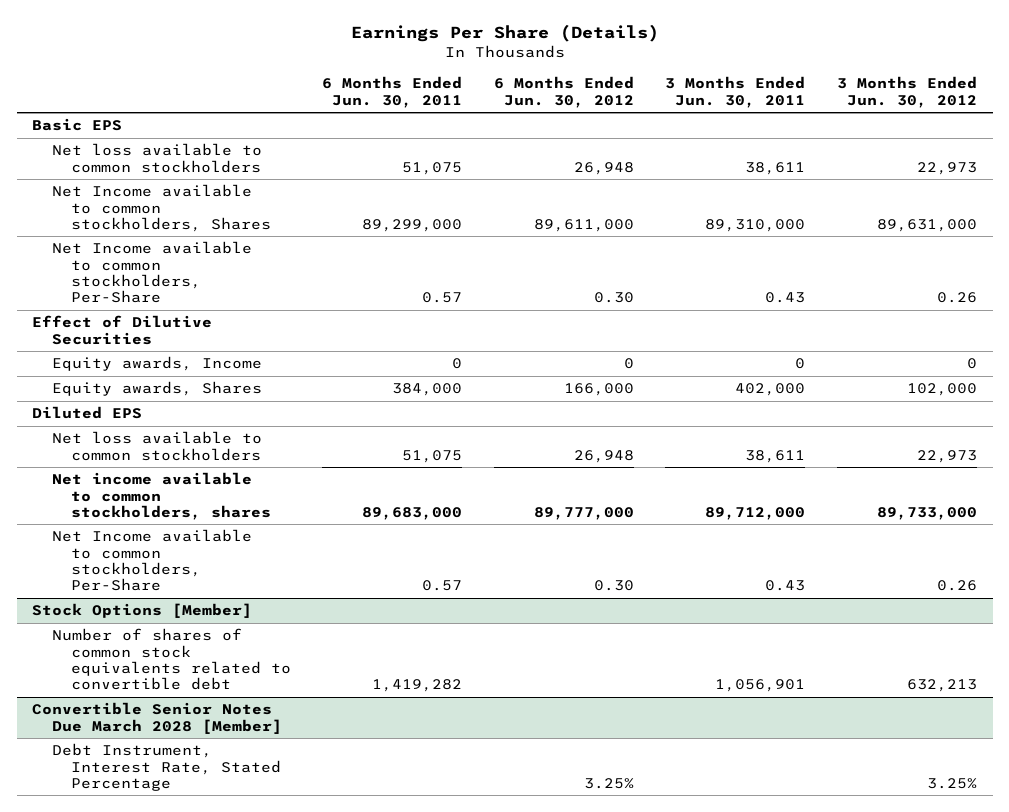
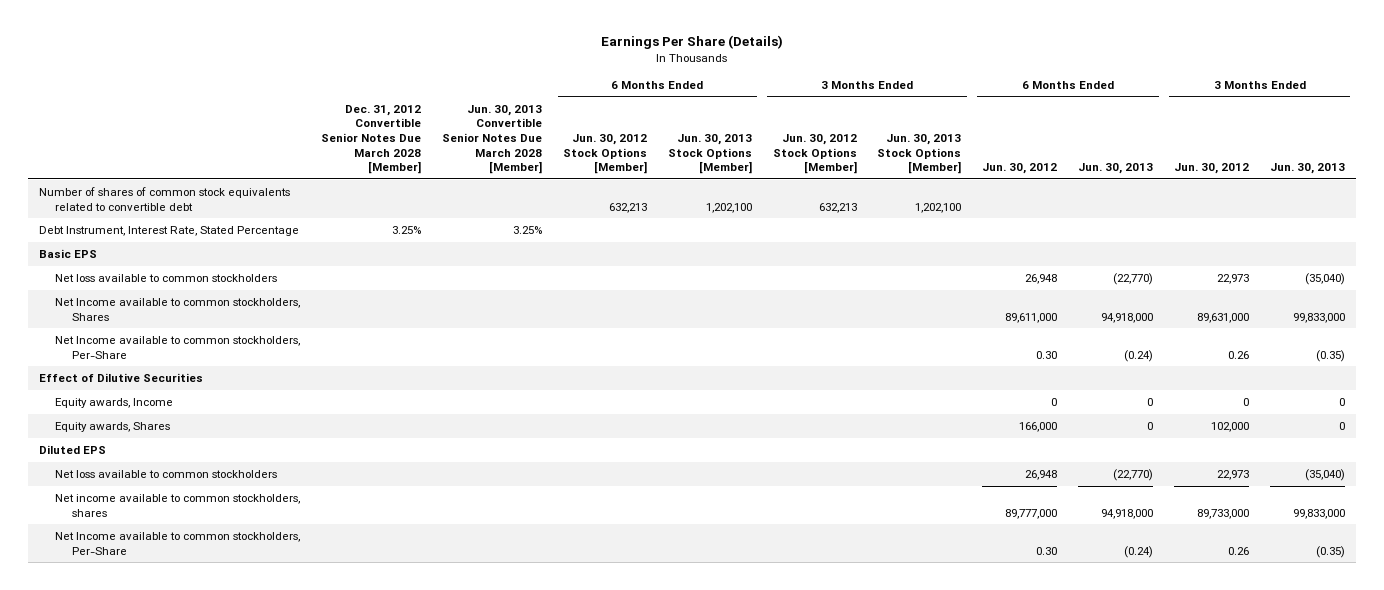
- | 6 Months Ended Jun. 30, 2011 | 6 Months Ended Jun. 30, 2012 | 3 Months Ended Jun. 30, 2011 | 3 Months Ended Jun. 30, 2012
+ | Dec. 31, 2012 Convertible Senior Notes Due March 2028 [Member] | Jun. 30, 2013 Convertible Senior Notes Due March 2028 [Member] | 6 Months Ended Jun. 30, 2012 Stock Options [Member] | 6 Months Ended Jun. 30, 2013 Stock Options [Member] | 3 Months Ended Jun. 30, 2012 Stock Options [Member] | 3 Months Ended Jun. 30, 2013 Stock Options [Member] | 6 Months Ended Jun. 30, 2012 | 6 Months Ended Jun. 30, 2013 | 3 Months Ended Jun. 30, 2012 | 3 Months Ended Jun. 30, 2013
+ Number of shares of common stock equivalents related to convertible debt | | | 632,213 | 1,202,100 | 632,213 | 1,202,100 | | | |
+ Debt Instrument, Interest Rate, Stated Percentage | 3.25% | 3.25% | | | | | | | |
- Stock Options [Member]
- Number of shares of common stock equivalents related to convertible debt | 1,419,282 | | 1,056,901 | 632,213
- Convertible Senior Notes Due March 2028 [Member]
- Debt Instrument, Interest Rate, Stated Percentage | | 3.25% | | 3.25%

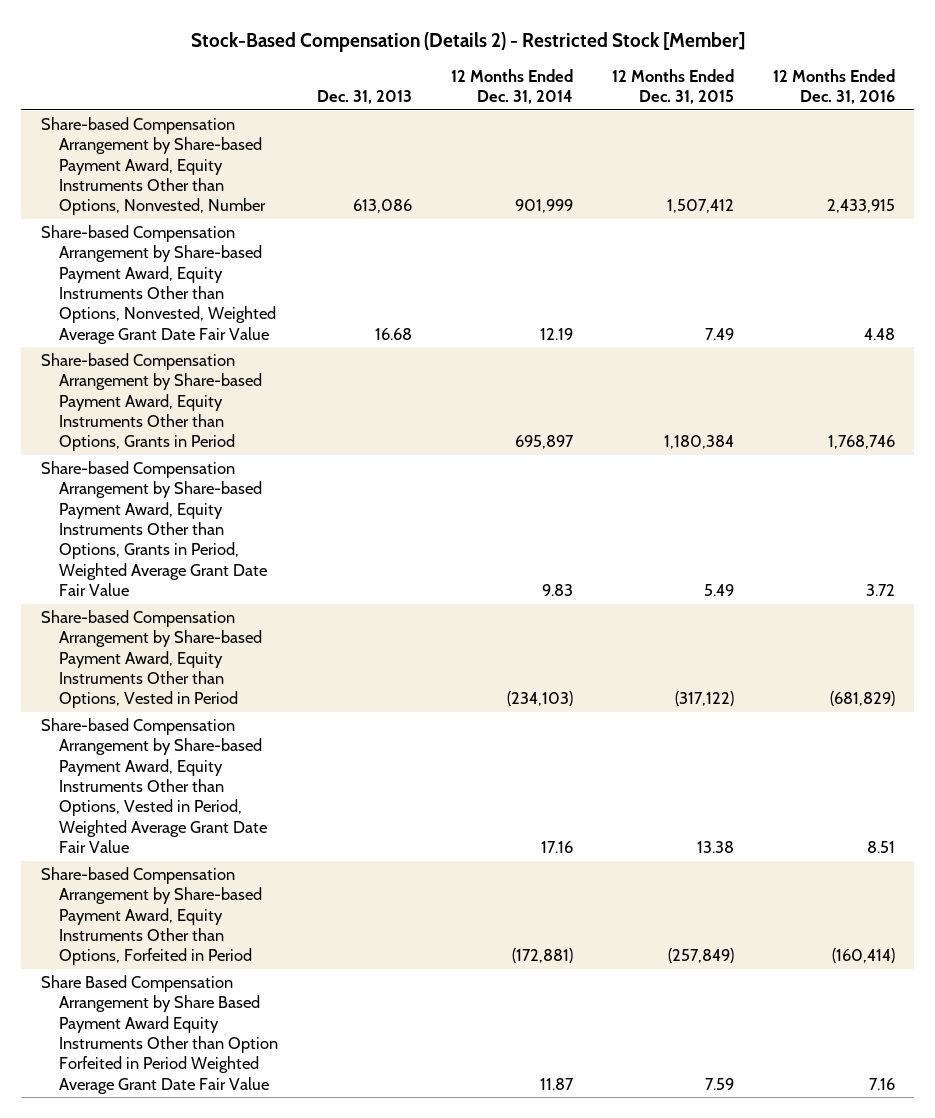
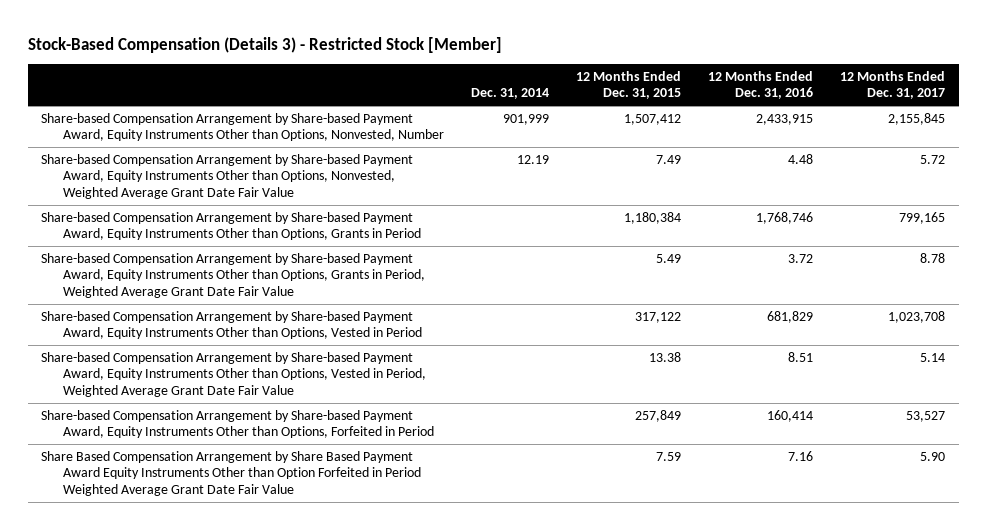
- Stock-Based Compensation (Details 2) - Restricted Stock [Member]
+ Stock-Based Compensation (Details 3) - Restricted Stock [Member]
- | Dec. 31, 2013 | 12 Months Ended Dec. 31, 2014 | 12 Months Ended Dec. 31, 2015 | 12 Months Ended Dec. 31, 2016
+ | Dec. 31, 2014 | 12 Months Ended Dec. 31, 2015 | 12 Months Ended Dec. 31, 2016 | 12 Months Ended Dec. 31, 2017
- Share-based Compensation Arrangement by Share-based Payment Award, Equity Instruments Other than Options, Vested in Period | | (234,103) | (317,122) | (681,829)
+ Share-based Compensation Arrangement by Share-based Payment Award, Equity Instruments Other than Options, Vested in Period | | 317,122 | 681,829 | 1,023,708
- Share-based Compensation Arrangement by Share-based Payment Award, Equity Instruments Other than Options, Forfeited in Period | | (172,881) | (257,849) | (160,414)
+ Share-based Compensation Arrangement by Share-based Payment Award, Equity Instruments Other than Options, Forfeited in Period | | 257,849 | 160,414 | 53,527

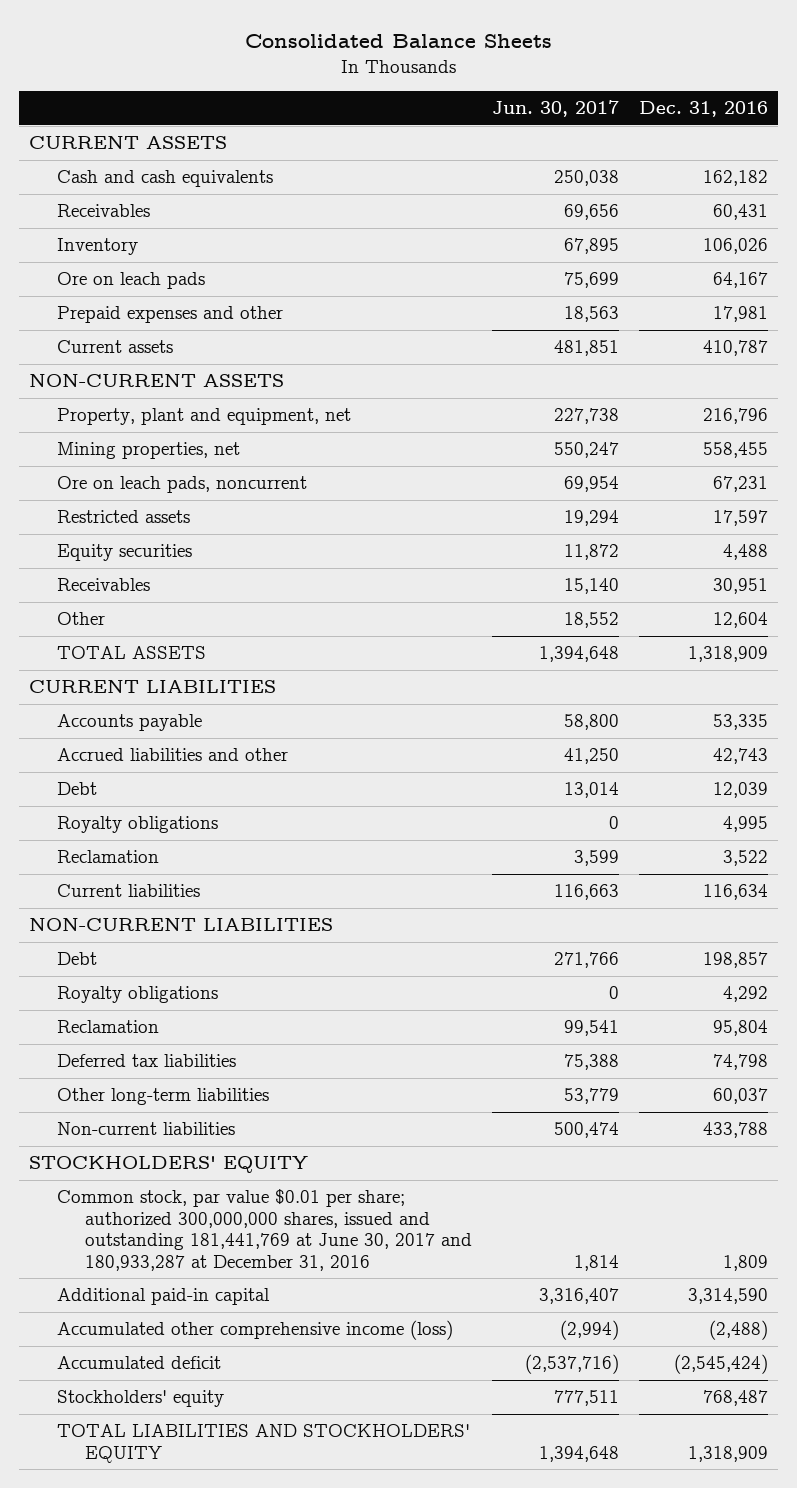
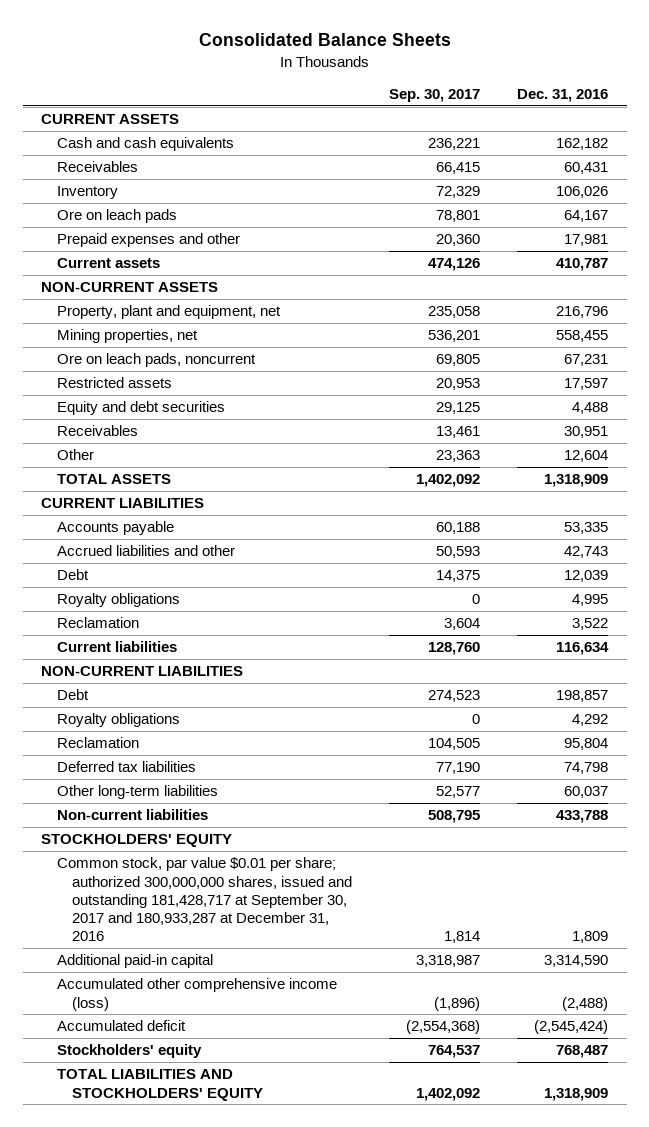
- | Jun. 30, 2017 | Dec. 31, 2016
+ | Sep. 30, 2017 | Dec. 31, 2016
- Equity securities | 11,872 | 4,488
+ Equity and debt securities | 29,125 | 4,488
- Common stock, par value $0.01 per share; authorized 300,000,000 shares, issued and outstanding 181,441,769 at June 30, 2017 and 180,933,287 at December 31, 2016 | 1,814 | 1,809
+ Common stock, par value $0.01 per share; authorized 300,000,000 shares, issued and outstanding 181,428,717 at September 30, 2017 and 180,933,287 at December 31, 2016 | 1,814 | 1,809

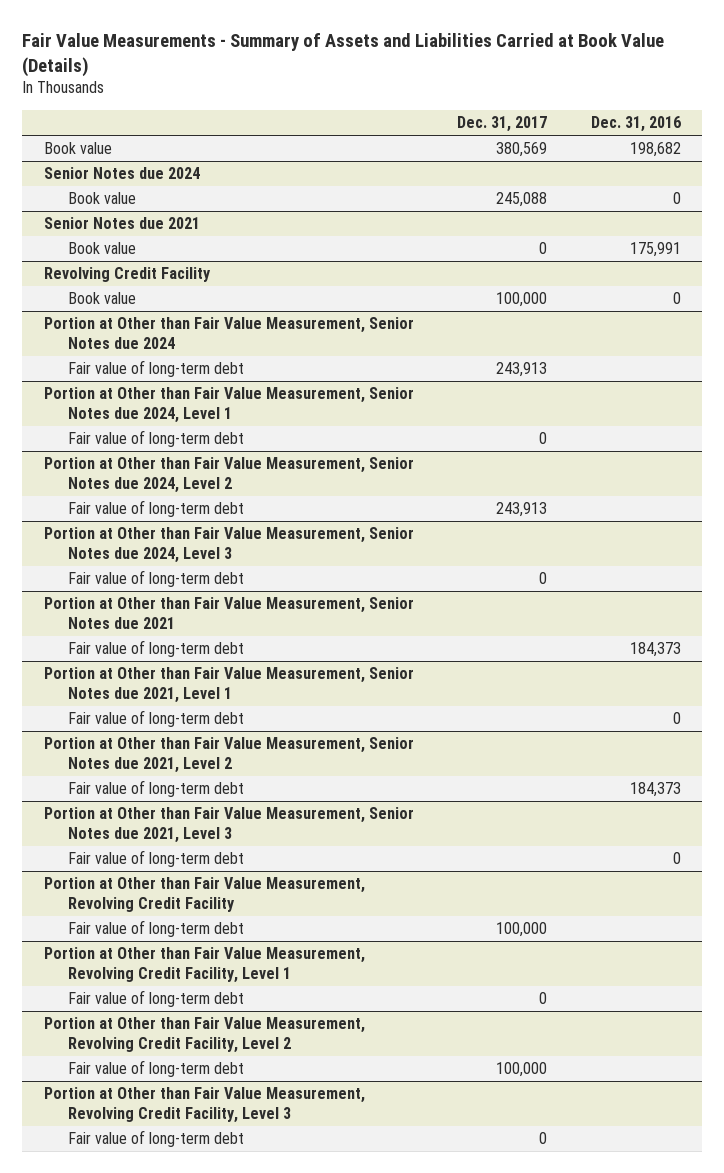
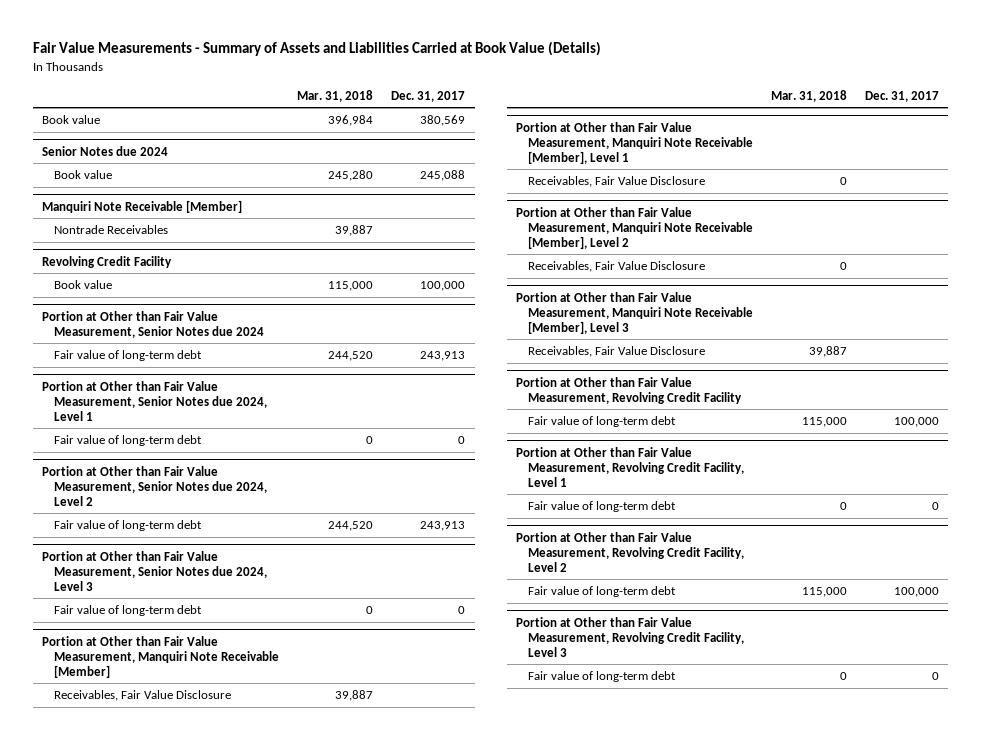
- | Dec. 31, 2017 | Dec. 31, 2016
+ | Mar. 31, 2018 | Dec. 31, 2017
- Senior Notes due 2021
- Book value | 0 | 175,991
+ Manquiri Note Receivable [Member]
+ Nontrade Receivables | 39,887 |
- Portion at Other than Fair Value Measurement, Senior Notes due 2021
- Fair value of long-term debt | | 184,373
- Portion at Other than Fair Value Measurement, Senior Notes due 2021, Level 1
- Fair value of long-term debt | | 0
- Portion at Other than Fair Value Measurement, Senior Notes due 2021, Level 2
- Fair value of long-term debt | | 184,373
- Portion at Other than Fair Value Measurement, Senior Notes due 2021, Level 3
- Fair value of long-term debt | | 0
+ Portion at Other than Fair Value Measurement, Manquiri Note Receivable [Member]
+ Receivables, Fair Value Disclosure | 39,887 |
+ Portion at Other than Fair Value Measurement, Manquiri Note Receivable [Member], Level 1
+ Receivables, Fair Value Disclosure | 0 |
+ Portion at Other than Fair Value Measurement, Manquiri Note Receivable [Member], Level 2
+ Receivables, Fair Value Disclosure | 0 |
+ Portion at Other than Fair Value Measurement, Manquiri Note Receivable [Member], Level 3
+ Receivables, Fair Value Disclosure | 39,887 |

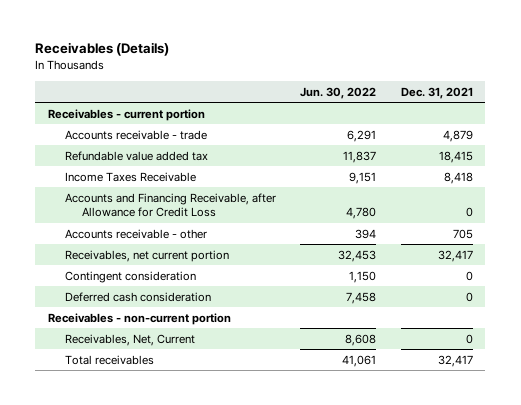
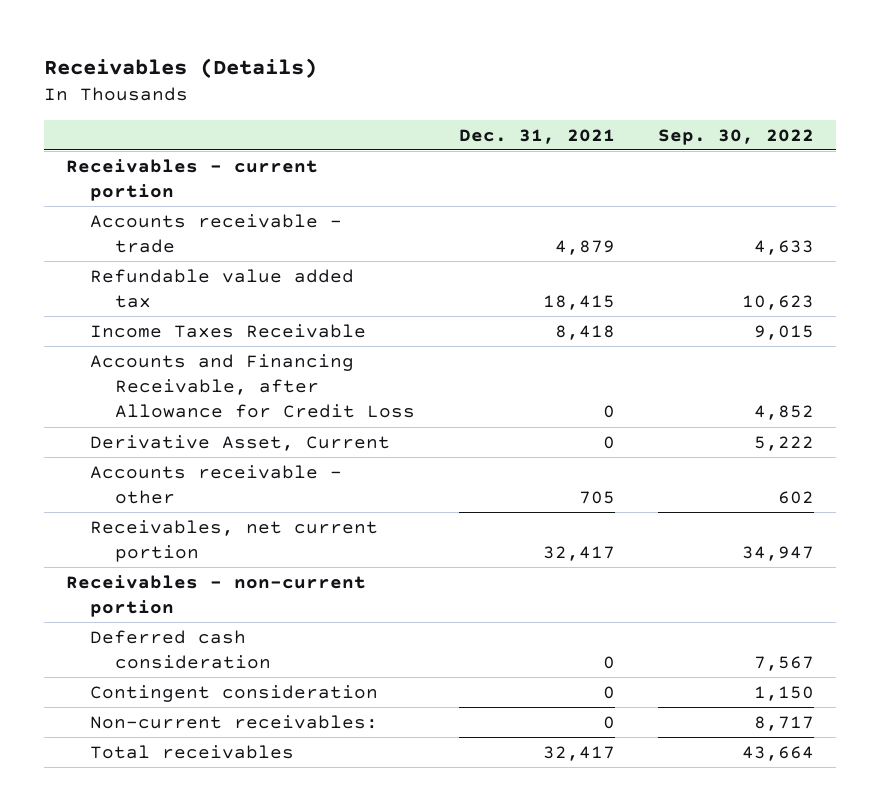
- | Jun. 30, 2022 | Dec. 31, 2021
+ | Dec. 31, 2021 | Sep. 30, 2022
+ Derivative Asset, Current | 0 | 5,222
- Receivables, Net, Current | 8,608 | 0
moved down: Deferred cash consideration | 0 | 7,567
moved down: Contingent consideration | 0 | 1,150
+ Non-current receivables: | 0 | 8,717

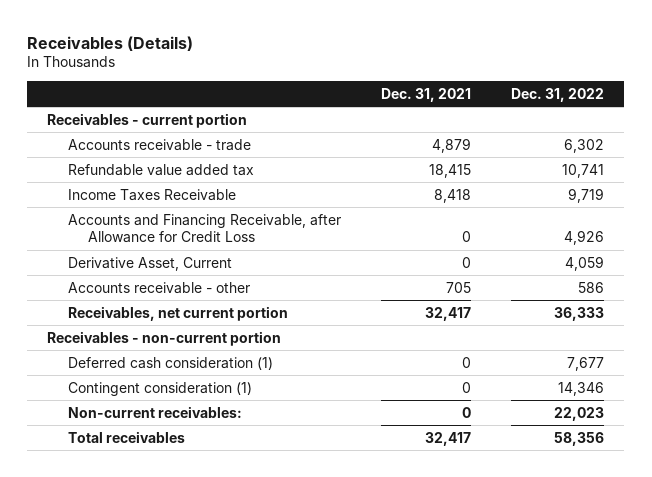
- | Dec. 31, 2021 | Sep. 30, 2022
+ | Dec. 31, 2021 | Dec. 31, 2022
- Deferred cash consideration | 0 | 7,567
- Contingent consideration | 0 | 1,150
+ Deferred cash consideration (1) | 0 | 7,677
+ Contingent consideration (1) | 0 | 14,346

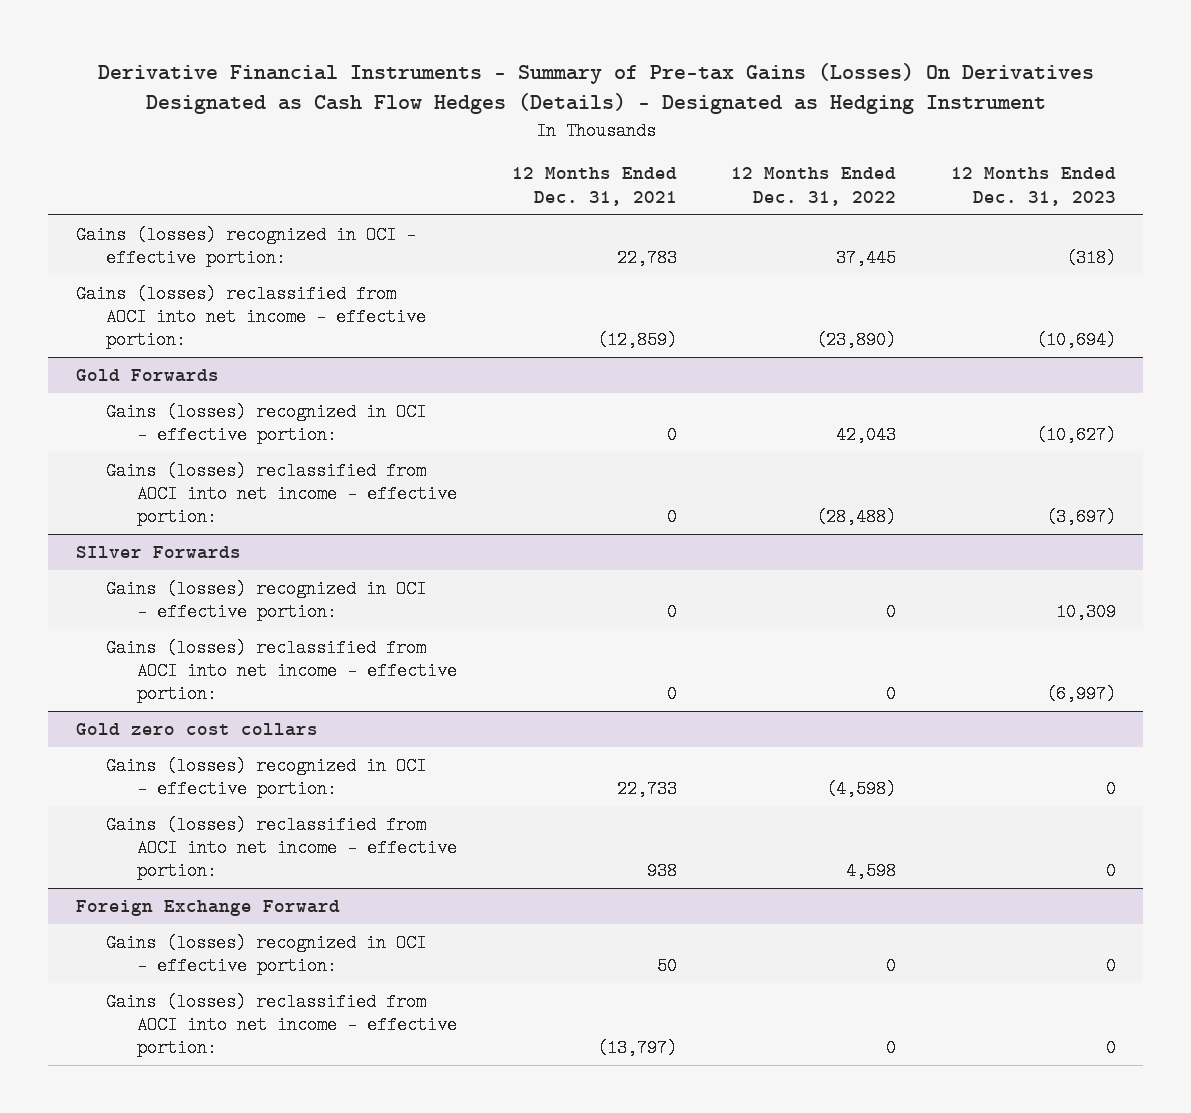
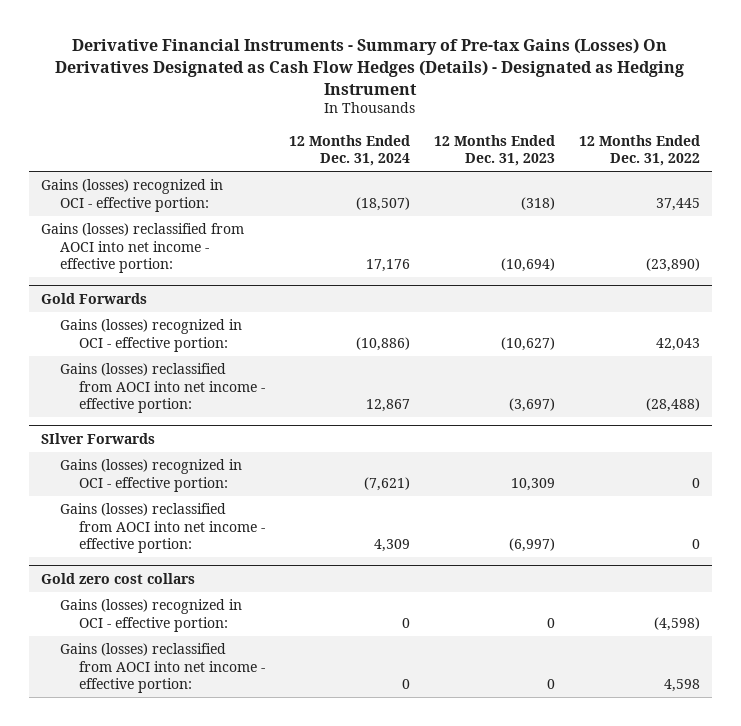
- | 12 Months Ended Dec. 31, 2021 | 12 Months Ended Dec. 31, 2022 | 12 Months Ended Dec. 31, 2023
+ | 12 Months Ended Dec. 31, 2024 | 12 Months Ended Dec. 31, 2023 | 12 Months Ended Dec. 31, 2022
- Foreign Exchange Forward
- Gains (losses) recognized in OCI - effective portion: | 50 | 0 | 0
- Gains (losses) reclassified from AOCI into net income - effective portion: | (13,797) | 0 | 0

